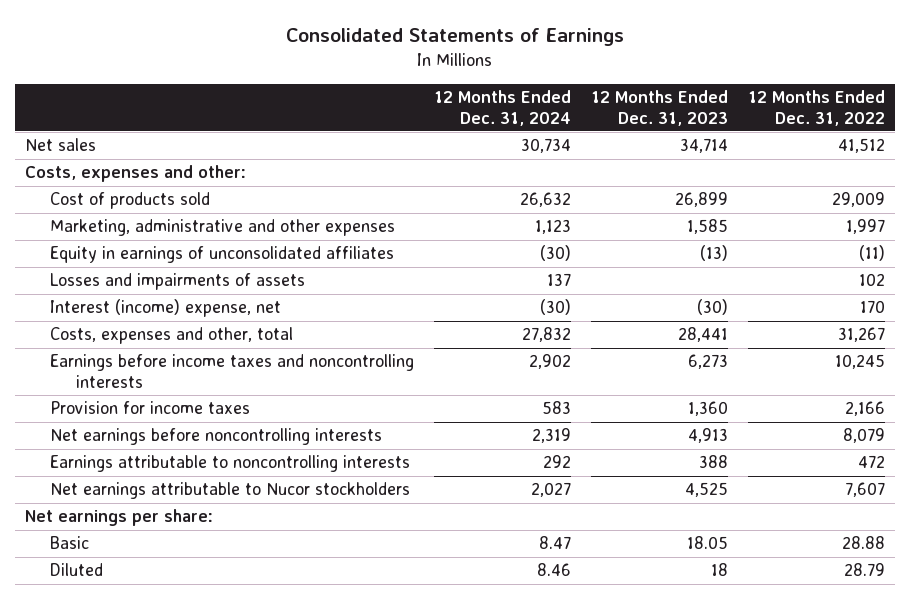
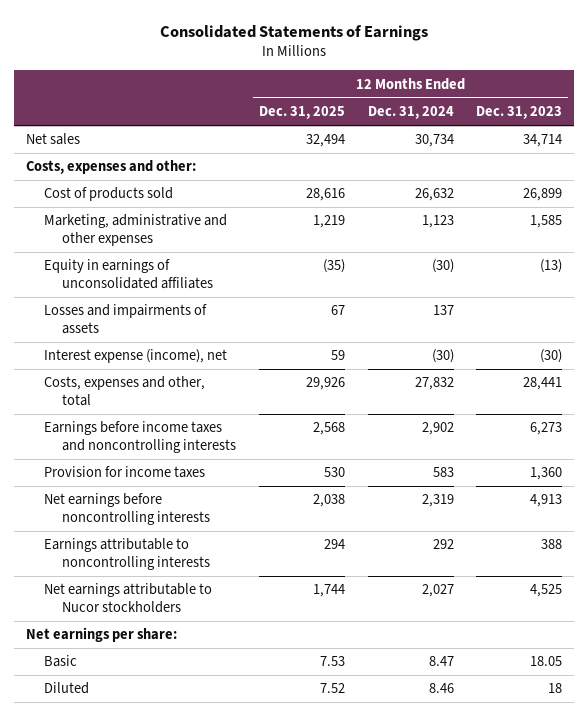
- | 12 Months Ended Dec. 31, 2024 | 12 Months Ended Dec. 31, 2023 | 12 Months Ended Dec. 31, 2022
+ | 12 Months Ended Dec. 31, 2025 | 12 Months Ended Dec. 31, 2024 | 12 Months Ended Dec. 31, 2023
- Interest (income) expense, net | (30) | (30) | 170
+ Interest expense (income), net | 59 | (30) | (30)

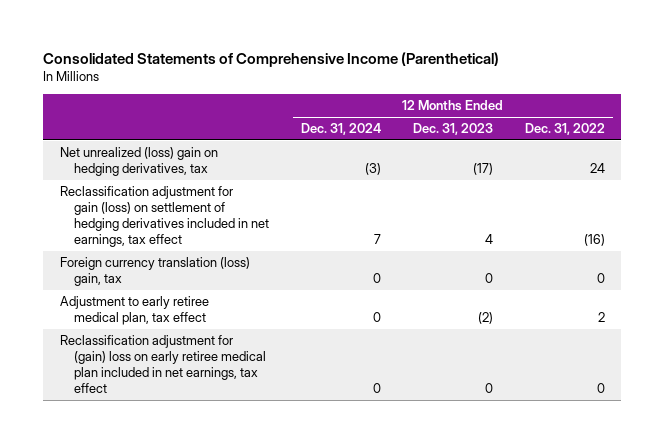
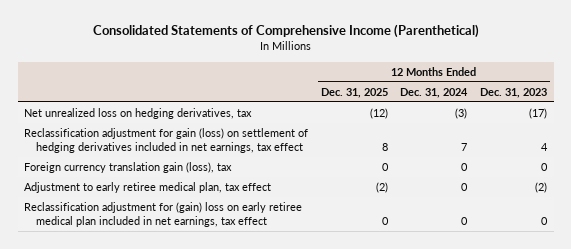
- | 12 Months Ended Dec. 31, 2024 | 12 Months Ended Dec. 31, 2023 | 12 Months Ended Dec. 31, 2022
+ | 12 Months Ended Dec. 31, 2025 | 12 Months Ended Dec. 31, 2024 | 12 Months Ended Dec. 31, 2023
- Net unrealized (loss) gain on hedging derivatives, tax | (3) | (17) | 24
+ Net unrealized loss on hedging derivatives, tax | (12) | (3) | (17)
- Foreign currency translation (loss) gain, tax | 0 | 0 | 0
+ Foreign currency translation gain (loss), tax | 0 | 0 | 0

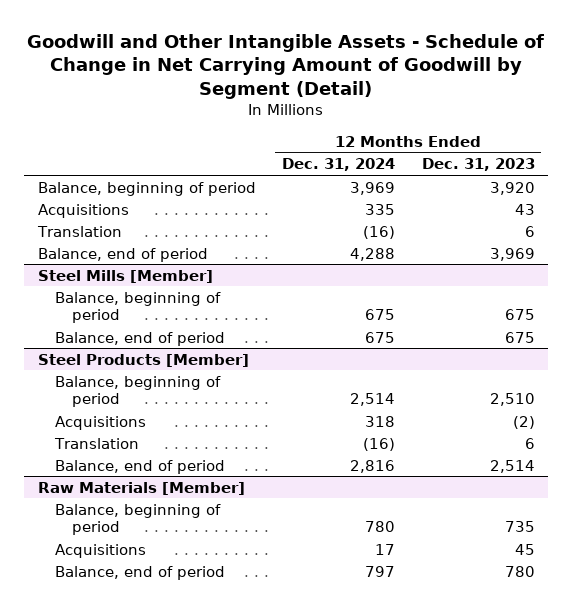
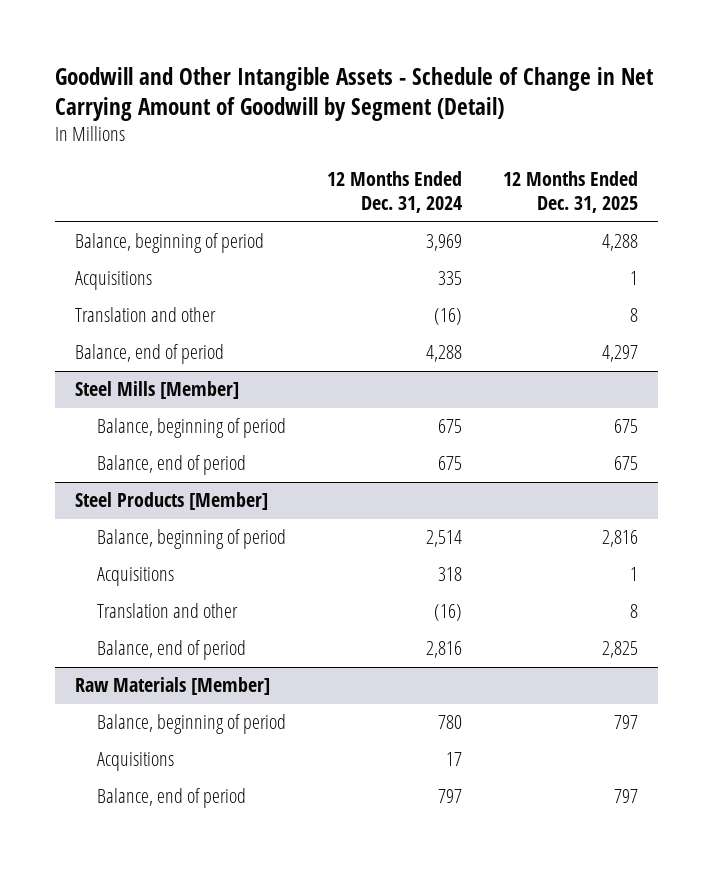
- | 12 Months Ended Dec. 31, 2024 | 12 Months Ended Dec. 31, 2023
+ | 12 Months Ended Dec. 31, 2024 | 12 Months Ended Dec. 31, 2025
- Translation | (16) | 6
+ Translation and other | (16) | 8
@ Steel Products [Member]
- Translation | (16) | 6
+ Translation and other | (16) | 8

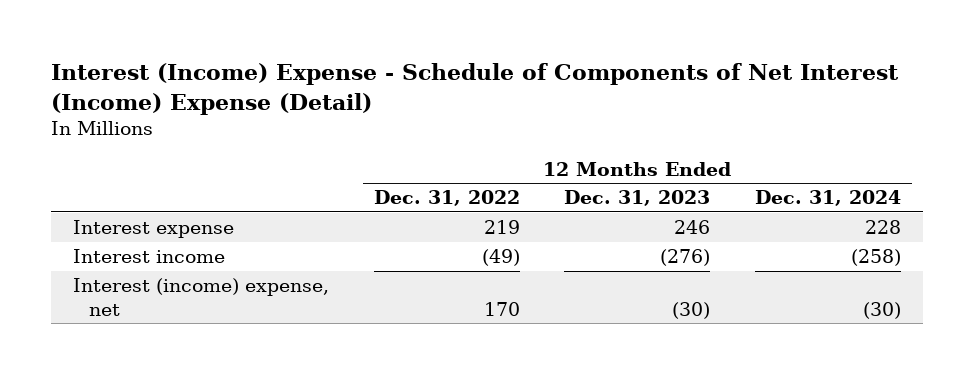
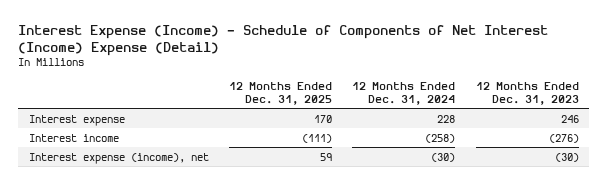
- Interest (Income) Expense - Schedule of Components of Net Interest (Income) Expense (Detail)
+ Interest Expense (Income) - Schedule of Components of Net Interest (Income) Expense (Detail)
- | 12 Months Ended Dec. 31, 2022 | 12 Months Ended Dec. 31, 2023 | 12 Months Ended Dec. 31, 2024
+ | 12 Months Ended Dec. 31, 2025 | 12 Months Ended Dec. 31, 2024 | 12 Months Ended Dec. 31, 2023
- Interest (income) expense, net | 170 | (30) | (30)
+ Interest expense (income), net | 59 | (30) | (30)

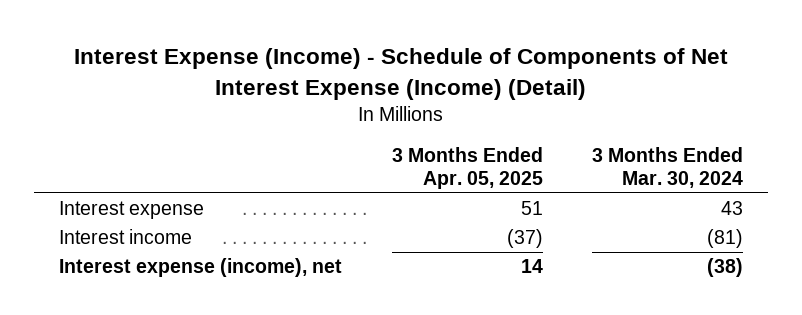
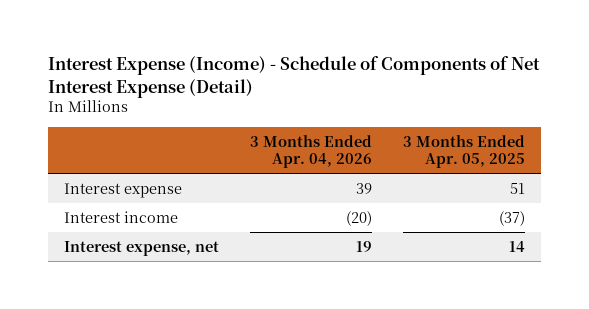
- Interest Expense (Income) - Schedule of Components of Net Interest Expense (Income) (Detail)
+ Interest Expense (Income) - Schedule of Components of Net Interest Expense (Detail)
- | 3 Months Ended Apr. 05, 2025 | 3 Months Ended Mar. 30, 2024
+ | 3 Months Ended Apr. 04, 2026 | 3 Months Ended Apr. 05, 2025
- Interest expense (income), net | 14 | (38)
+ Interest expense, net | 19 | 14

